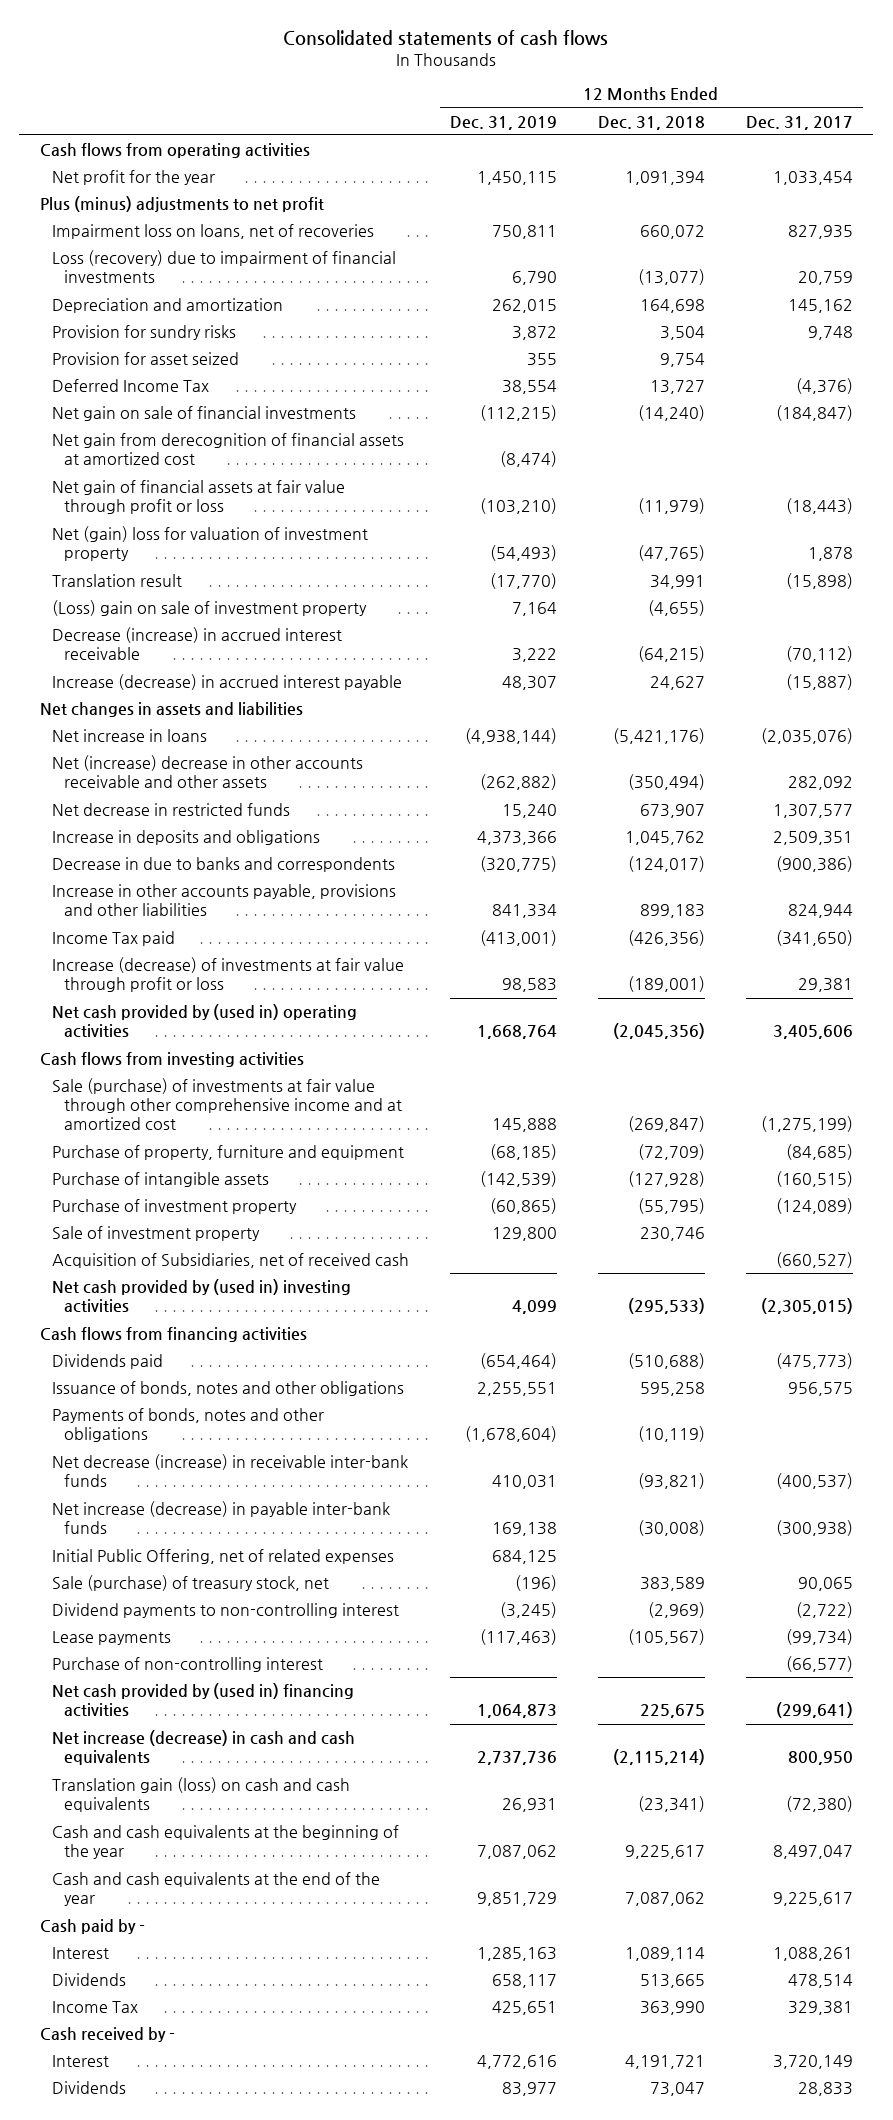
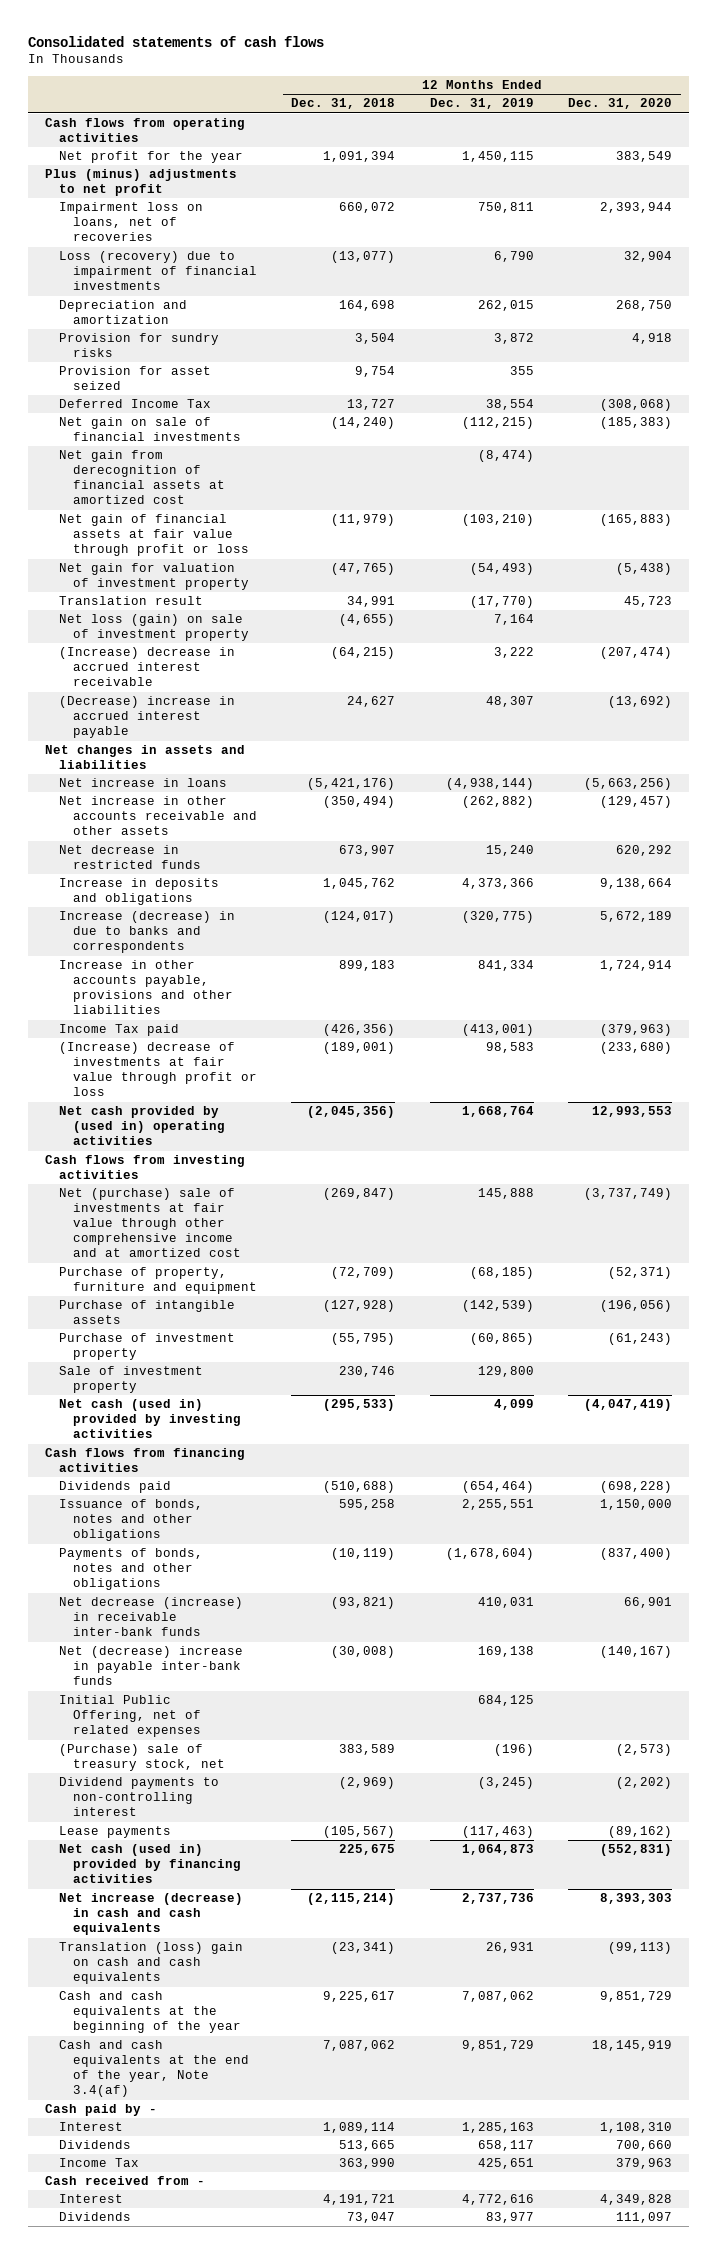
- | 12 Months Ended Dec. 31, 2019 | 12 Months Ended Dec. 31, 2018 | 12 Months Ended Dec. 31, 2017
+ | 12 Months Ended Dec. 31, 2018 | 12 Months Ended Dec. 31, 2019 | 12 Months Ended Dec. 31, 2020
- Net (gain) loss for valuation of investment property | (54,493) | (47,765) | 1,878
+ Net gain for valuation of investment property | (47,765) | (54,493) | (5,438)
- (Loss) gain on sale of investment property | 7,164 | (4,655) |
- Decrease (increase) in accrued interest receivable | 3,222 | (64,215) | (70,112)
- Increase (decrease) in accrued interest payable | 48,307 | 24,627 | (15,887)
+ Net loss (gain) on sale of investment property | (4,655) | 7,164 |
+ (Increase) decrease in accrued interest receivable | (64,215) | 3,222 | (207,474)
+ (Decrease) increase in accrued interest payable | 24,627 | 48,307 | (13,692)
- Net (increase) decrease in other accounts receivable and other assets | (262,882) | (350,494) | 282,092
+ Net increase in other accounts receivable and other assets | (350,494) | (262,882) | (129,457)
- Decrease in due to banks and correspondents | (320,775) | (124,017) | (900,386)
+ Increase (decrease) in due to banks and correspondents | (124,017) | (320,775) | 5,672,189
- Increase (decrease) of investments at fair value through profit or loss | 98,583 | (189,001) | 29,381
+ (Increase) decrease of investments at fair value through profit or loss | (189,001) | 98,583 | (233,680)
- Sale (purchase) of investments at fair value through other comprehensive income and at amortized cost | 145,888 | (269,847) | (1,275,199)
+ Net (purchase) sale of investments at fair value through other comprehensive income and at amortized cost | (269,847) | 145,888 | (3,737,749)
- Acquisition of Subsidiaries, net of received cash | | | (660,527)
- Net cash provided by (used in) investing activities | 4,099 | (295,533) | (2,305,015)
+ Net cash (used in) provided by investing activities | (295,533) | 4,099 | (4,047,419)
- Net increase (decrease) in payable inter-bank funds | 169,138 | (30,008) | (300,938)
+ Net (decrease) increase in payable inter-bank funds | (30,008) | 169,138 | (140,167)
- Sale (purchase) of treasury stock, net | (196) | 383,589 | 90,065
+ (Purchase) sale of treasury stock, net | 383,589 | (196) | (2,573)
- Purchase of non-controlling interest | | | (66,577)
- Net cash provided by (used in) financing activities | 1,064,873 | 225,675 | (299,641)
+ Net cash (used in) provided by financing activities | 225,675 | 1,064,873 | (552,831)
- Translation gain (loss) on cash and cash equivalents | 26,931 | (23,341) | (72,380)
+ Translation (loss) gain on cash and cash equivalents | (23,341) | 26,931 | (99,113)
- Cash and cash equivalents at the end of the year | 9,851,729 | 7,087,062 | 9,225,617
+ Cash and cash equivalents at the end of the year, Note 3.4(af) | 7,087,062 | 9,851,729 | 18,145,919
- Cash received by -
+ Cash received from -

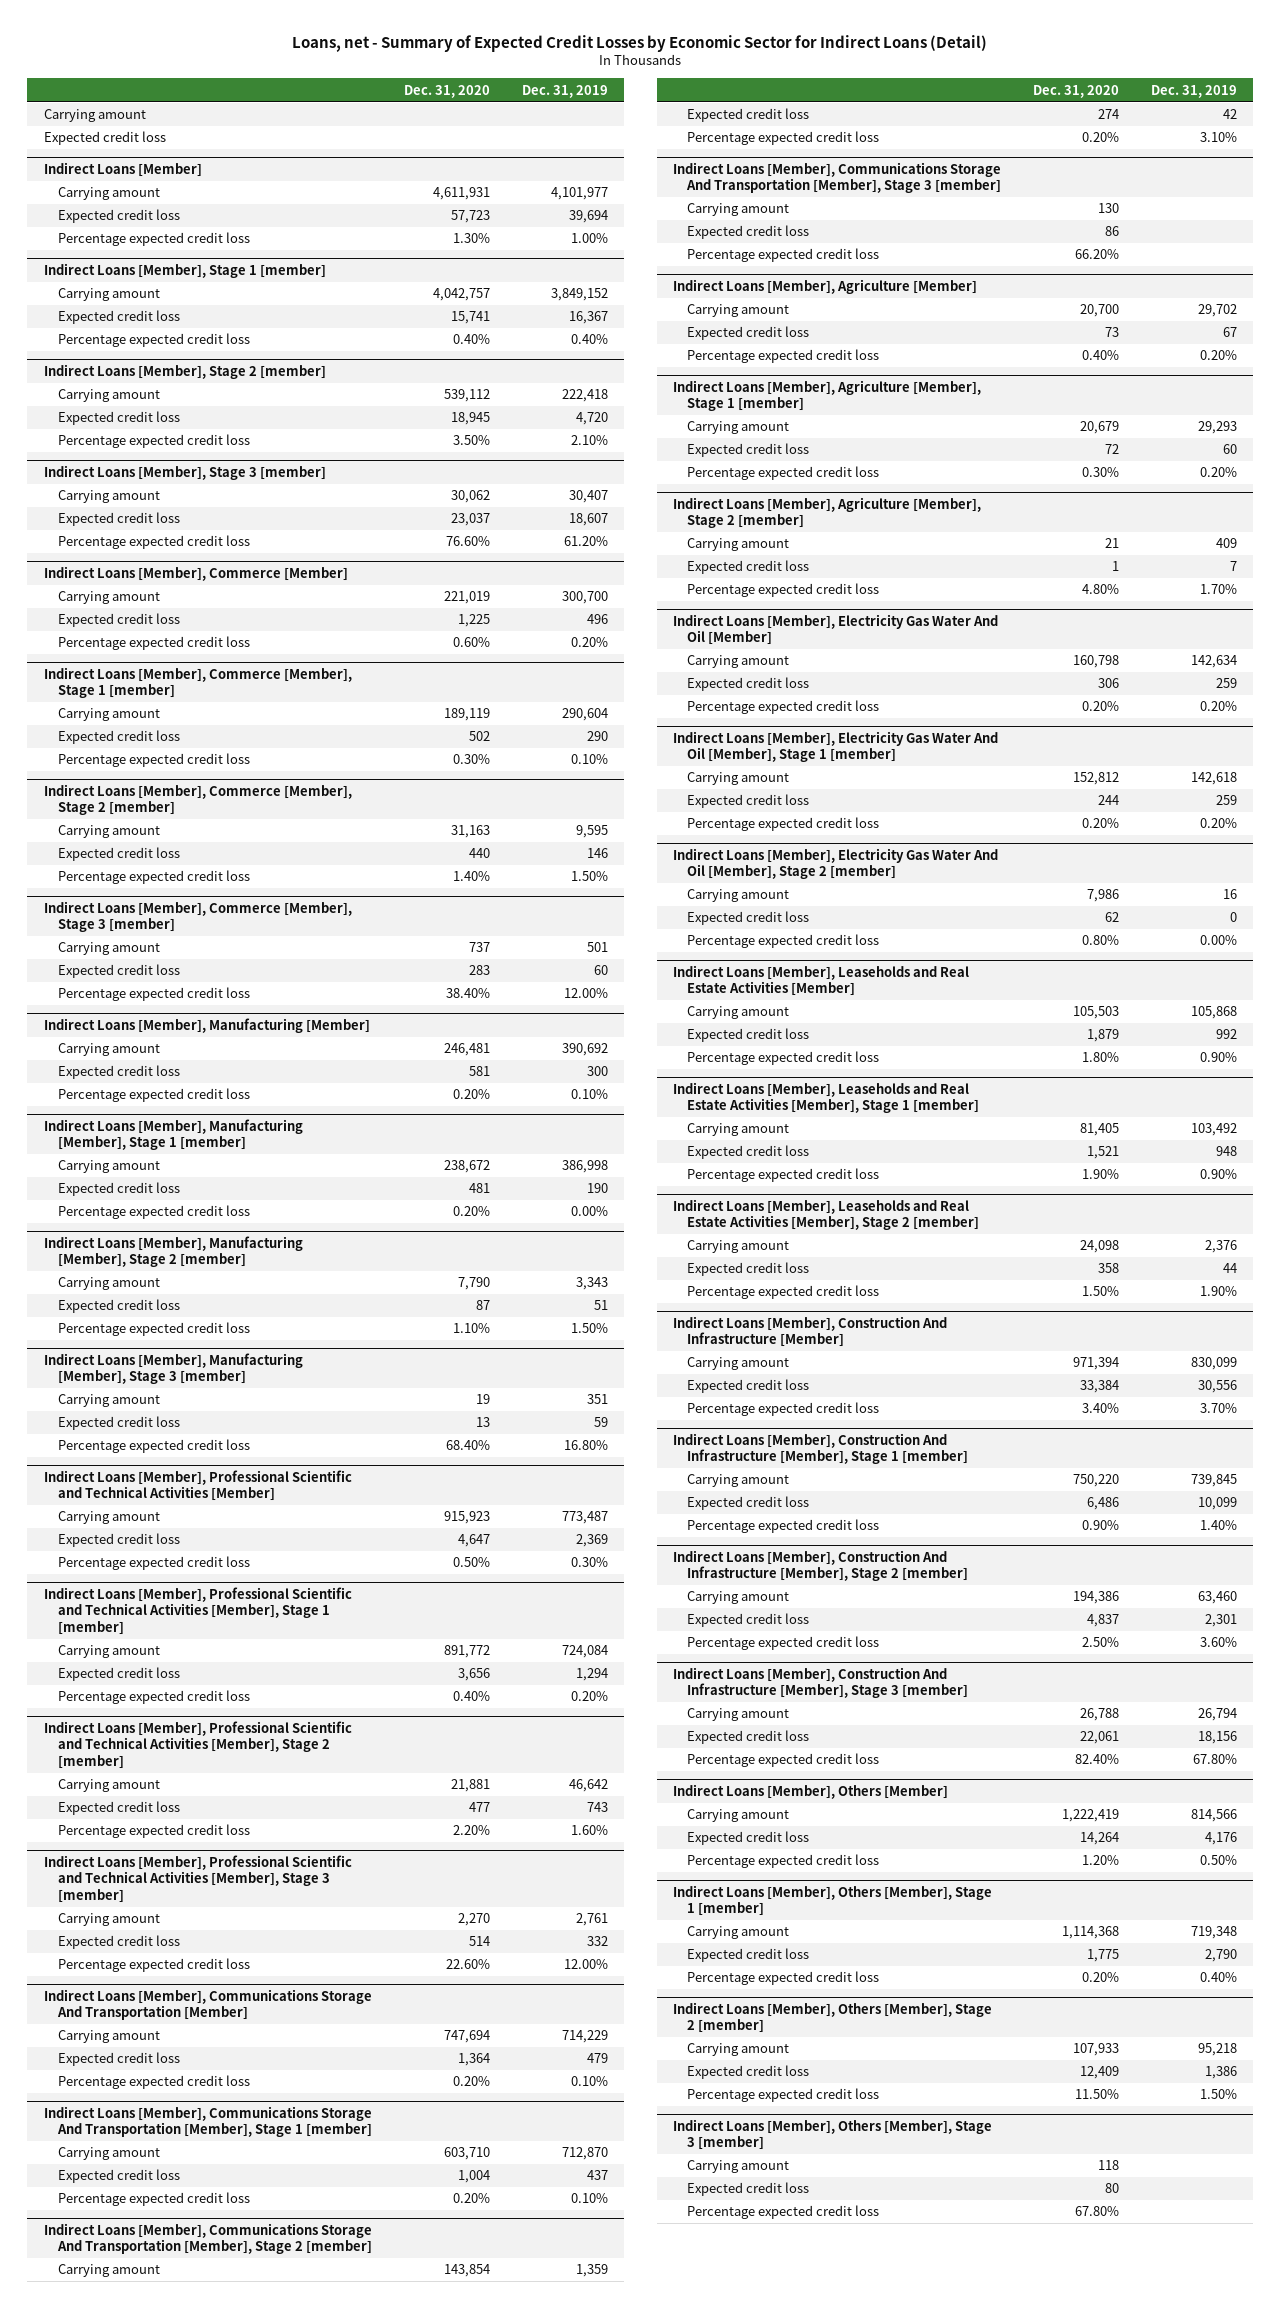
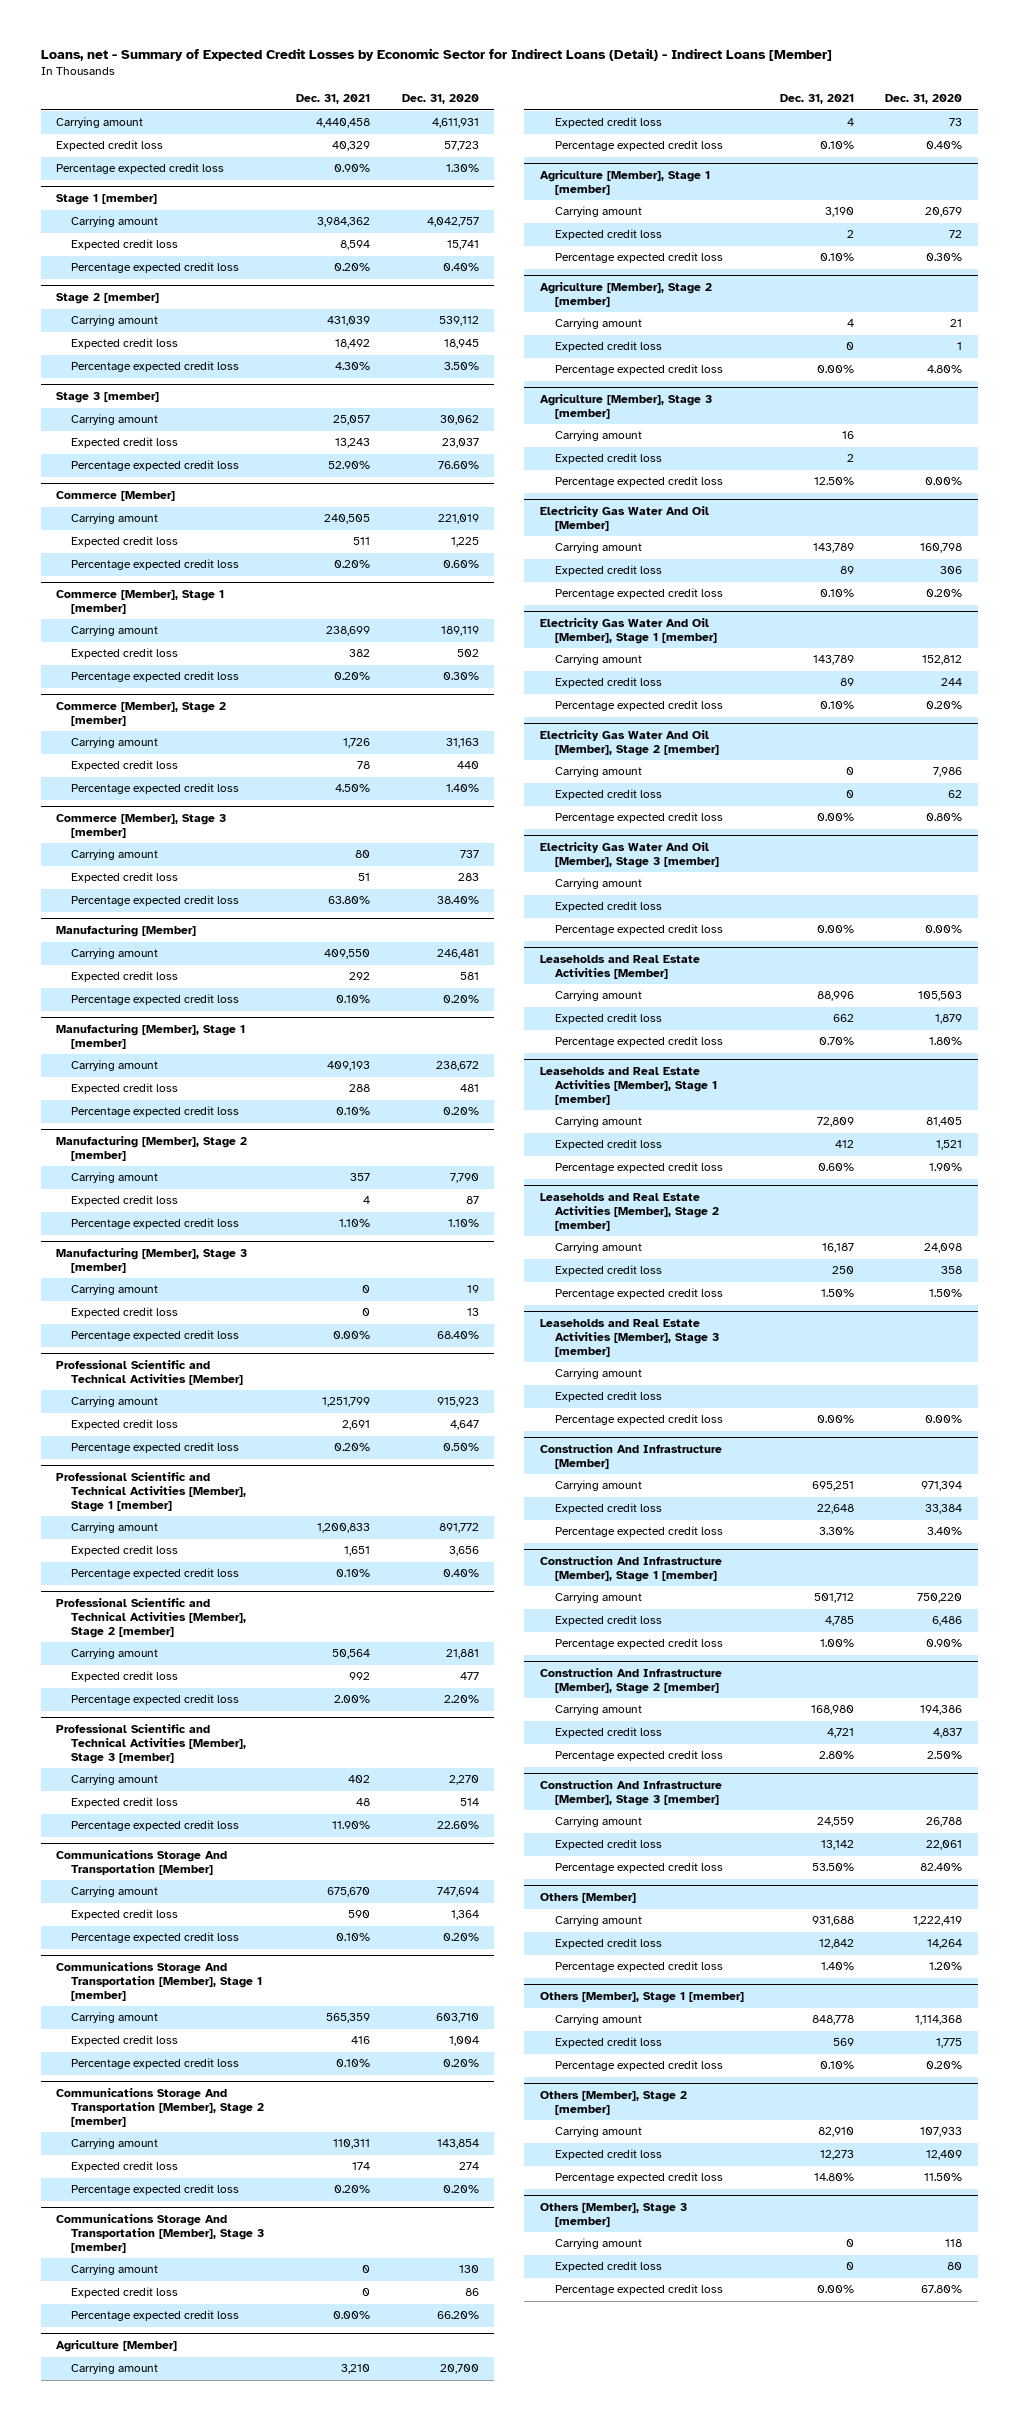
- Loans, net - Summary of Expected Credit Losses by Economic Sector for Indirect Loans (Detail)
+ Loans, net - Summary of Expected Credit Losses by Economic Sector for Indirect Loans (Detail) - Indirect Loans [Member]
- | Dec. 31, 2020 | Dec. 31, 2019
+ | Dec. 31, 2021 | Dec. 31, 2020
- Carrying amount
- Expected credit loss
- Indirect Loans [Member]
- Indirect Loans [Member], Stage 1 [member]
+ Stage 1 [member]
- Indirect Loans [Member], Stage 2 [member]
+ Stage 2 [member]
- Indirect Loans [Member], Stage 3 [member]
+ Stage 3 [member]
- Indirect Loans [Member], Commerce [Member]
+ Commerce [Member]
- Indirect Loans [Member], Commerce [Member], Stage 1 [member]
+ Commerce [Member], Stage 1 [member]
- Indirect Loans [Member], Commerce [Member], Stage 2 [member]
+ Commerce [Member], Stage 2 [member]
- Indirect Loans [Member], Commerce [Member], Stage 3 [member]
+ Commerce [Member], Stage 3 [member]
- Indirect Loans [Member], Manufacturing [Member]
+ Manufacturing [Member]
- Indirect Loans [Member], Manufacturing [Member], Stage 1 [member]
+ Manufacturing [Member], Stage 1 [member]
- Indirect Loans [Member], Manufacturing [Member], Stage 2 [member]
+ Manufacturing [Member], Stage 2 [member]
- Indirect Loans [Member], Manufacturing [Member], Stage 3 [member]
+ Manufacturing [Member], Stage 3 [member]
- Indirect Loans [Member], Professional Scientific and Technical Activities [Member]
+ Professional Scientific and Technical Activities [Member]
- Indirect Loans [Member], Professional Scientific and Technical Activities [Member], Stage 1 [member]
+ Professional Scientific and Technical Activities [Member], Stage 1 [member]
- Indirect Loans [Member], Professional Scientific and Technical Activities [Member], Stage 2 [member]
+ Professional Scientific and Technical Activities [Member], Stage 2 [member]
- Indirect Loans [Member], Professional Scientific and Technical Activities [Member], Stage 3 [member]
+ Professional Scientific and Technical Activities [Member], Stage 3 [member]
- Indirect Loans [Member], Communications Storage And Transportation [Member]
+ Communications Storage And Transportation [Member]
- Indirect Loans [Member], Communications Storage And Transportation [Member], Stage 1 [member]
+ Communications Storage And Transportation [Member], Stage 1 [member]
- Indirect Loans [Member], Communications Storage And Transportation [Member], Stage 2 [member]
+ Communications Storage And Transportation [Member], Stage 2 [member]
- Indirect Loans [Member], Communications Storage And Transportation [Member], Stage 3 [member]
+ Communications Storage And Transportation [Member], Stage 3 [member]
- Indirect Loans [Member], Agriculture [Member]
+ Agriculture [Member]
- Indirect Loans [Member], Agriculture [Member], Stage 1 [member]
+ Agriculture [Member], Stage 1 [member]
- Indirect Loans [Member], Agriculture [Member], Stage 2 [member]
+ Agriculture [Member], Stage 2 [member]
- Indirect Loans [Member], Electricity Gas Water And Oil [Member]
+ Agriculture [Member], Stage 3 [member]
+ Carrying amount | 16 |
+ Expected credit loss | 2 |
+ Percentage expected credit loss | 12.50% | 0.00%
+ Electricity Gas Water And Oil [Member]
- Indirect Loans [Member], Electricity Gas Water And Oil [Member], Stage 1 [member]
+ Electricity Gas Water And Oil [Member], Stage 1 [member]
- Indirect Loans [Member], Electricity Gas Water And Oil [Member], Stage 2 [member]
+ Electricity Gas Water And Oil [Member], Stage 2 [member]
- Indirect Loans [Member], Leaseholds and Real Estate Activities [Member]
+ Electricity Gas Water And Oil [Member], Stage 3 [member]
+ Carrying amount
+ Expected credit loss
+ Percentage expected credit loss | 0.00% | 0.00%
+ Leaseholds and Real Estate Activities [Member]
- Indirect Loans [Member], Leaseholds and Real Estate Activities [Member], Stage 1 [member]
+ Leaseholds and Real Estate Activities [Member], Stage 1 [member]
- Indirect Loans [Member], Leaseholds and Real Estate Activities [Member], Stage 2 [member]
+ Leaseholds and Real Estate Activities [Member], Stage 2 [member]
- Indirect Loans [Member], Construction And Infrastructure [Member]
+ Leaseholds and Real Estate Activities [Member], Stage 3 [member]
+ Carrying amount
+ Expected credit loss
+ Percentage expected credit loss | 0.00% | 0.00%
+ Construction And Infrastructure [Member]
- Indirect Loans [Member], Construction And Infrastructure [Member], Stage 1 [member]
+ Construction And Infrastructure [Member], Stage 1 [member]
- Indirect Loans [Member], Construction And Infrastructure [Member], Stage 2 [member]
+ Construction And Infrastructure [Member], Stage 2 [member]
- Indirect Loans [Member], Construction And Infrastructure [Member], Stage 3 [member]
+ Construction And Infrastructure [Member], Stage 3 [member]
- Indirect Loans [Member], Others [Member]
+ Others [Member]
- Indirect Loans [Member], Others [Member], Stage 1 [member]
+ Others [Member], Stage 1 [member]
- Indirect Loans [Member], Others [Member], Stage 2 [member]
+ Others [Member], Stage 2 [member]
- Indirect Loans [Member], Others [Member], Stage 3 [member]
+ Others [Member], Stage 3 [member]

